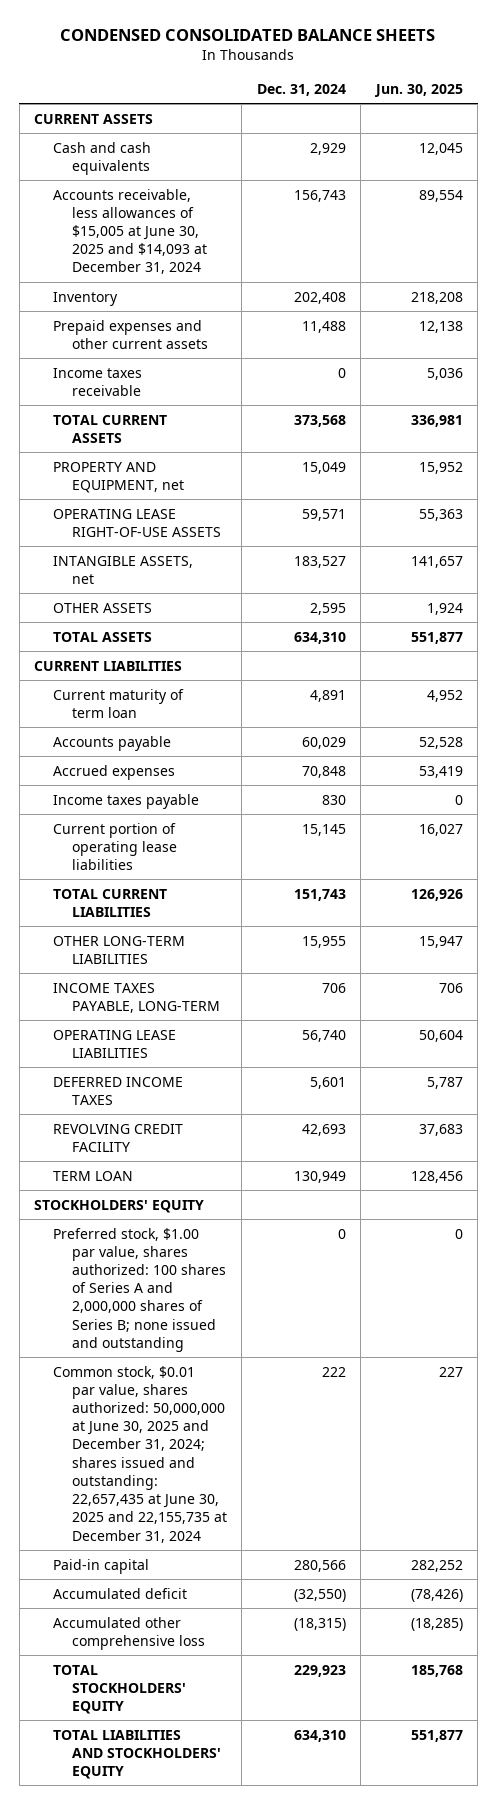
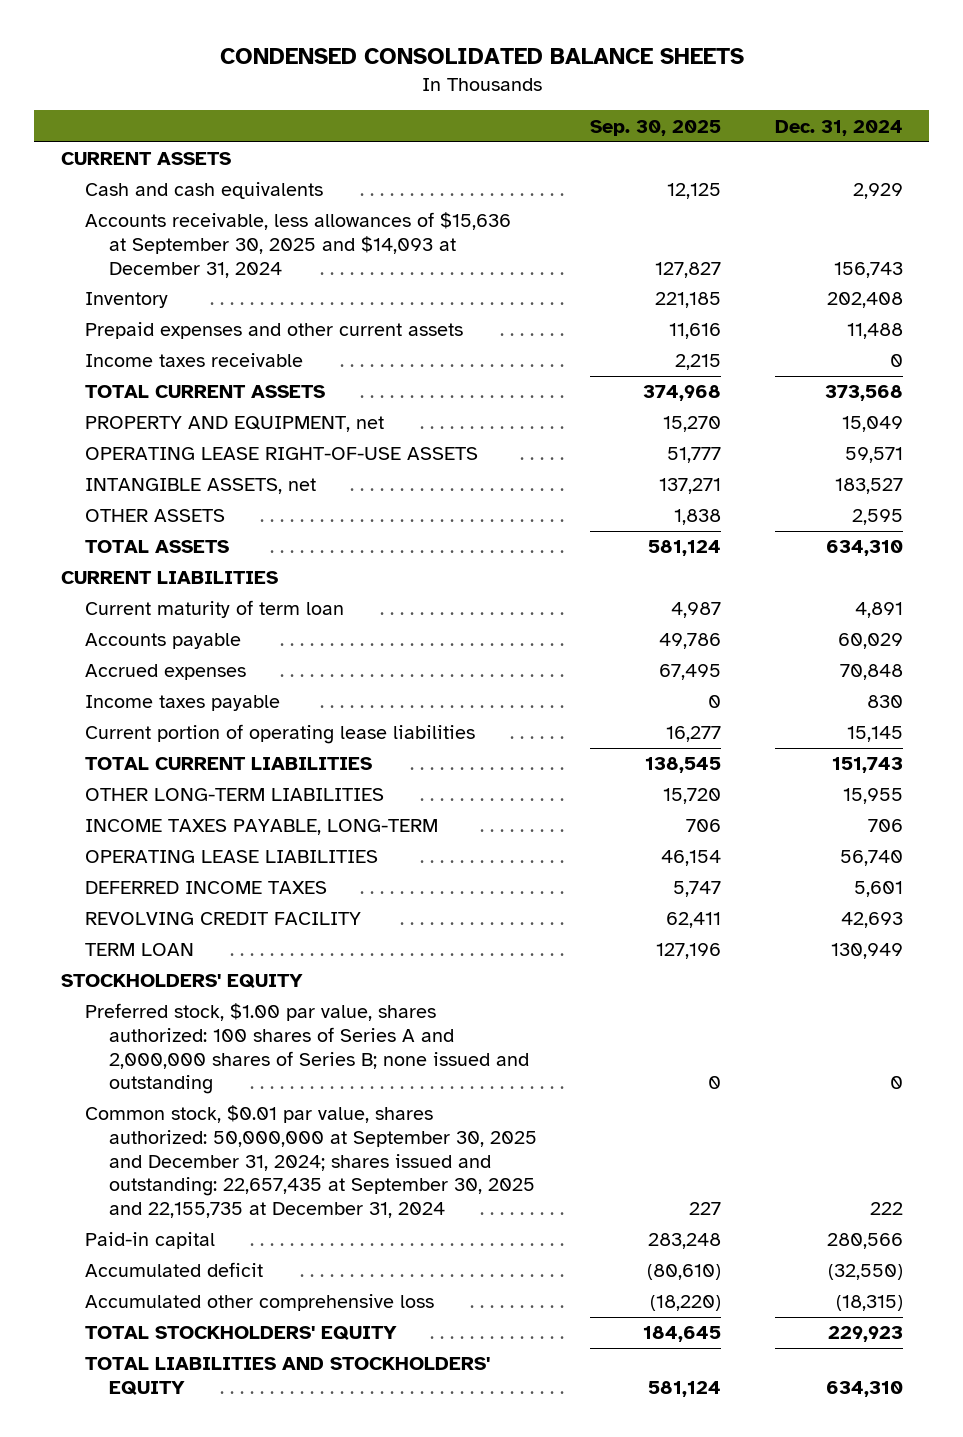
- | Dec. 31, 2024 | Jun. 30, 2025
+ | Sep. 30, 2025 | Dec. 31, 2024
- Accounts receivable, less allowances of $15,005 at June 30, 2025 and $14,093 at December 31, 2024 | 156,743 | 89,554
+ Accounts receivable, less allowances of $15,636 at September 30, 2025 and $14,093 at December 31, 2024 | 127,827 | 156,743
- Common stock, $0.01 par value, shares authorized: 50,000,000 at June 30, 2025 and December 31, 2024; shares issued and outstanding: 22,657,435 at June 30, 2025 and 22,155,735 at December 31, 2024 | 222 | 227
+ Common stock, $0.01 par value, shares authorized: 50,000,000 at September 30, 2025 and December 31, 2024; shares issued and outstanding: 22,657,435 at September 30, 2025 and 22,155,735 at December 31, 2024 | 227 | 222

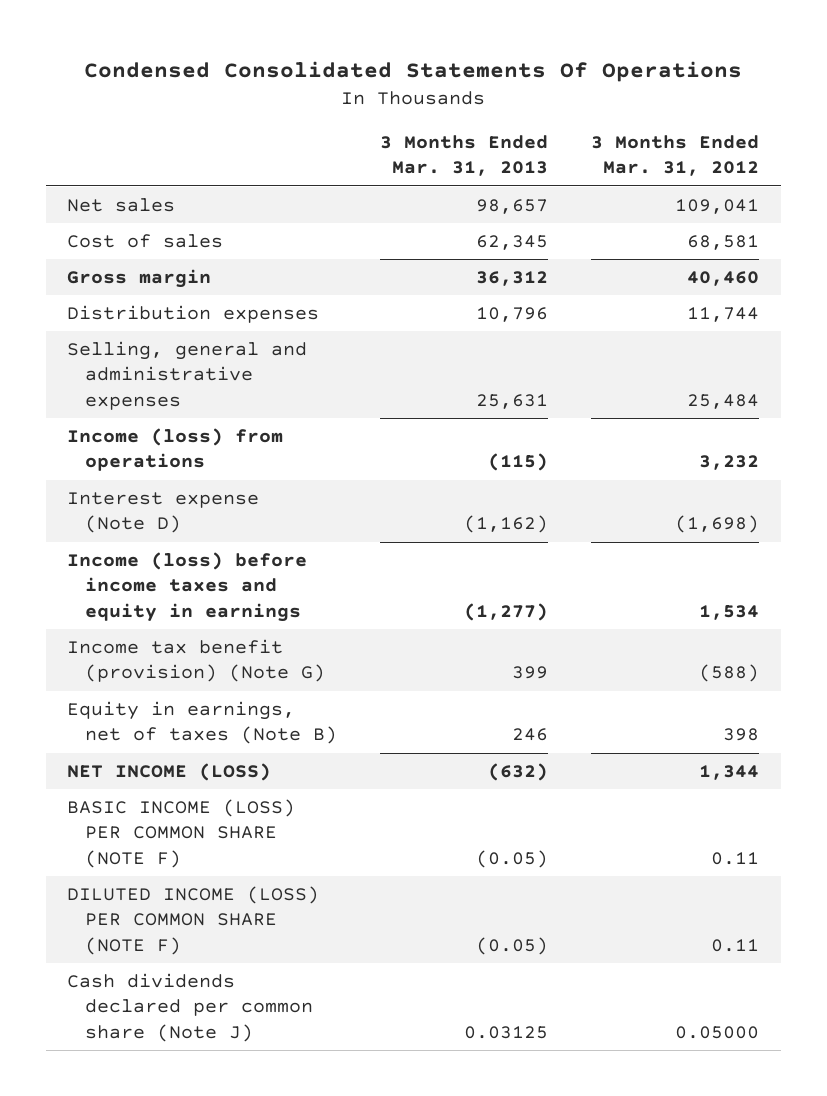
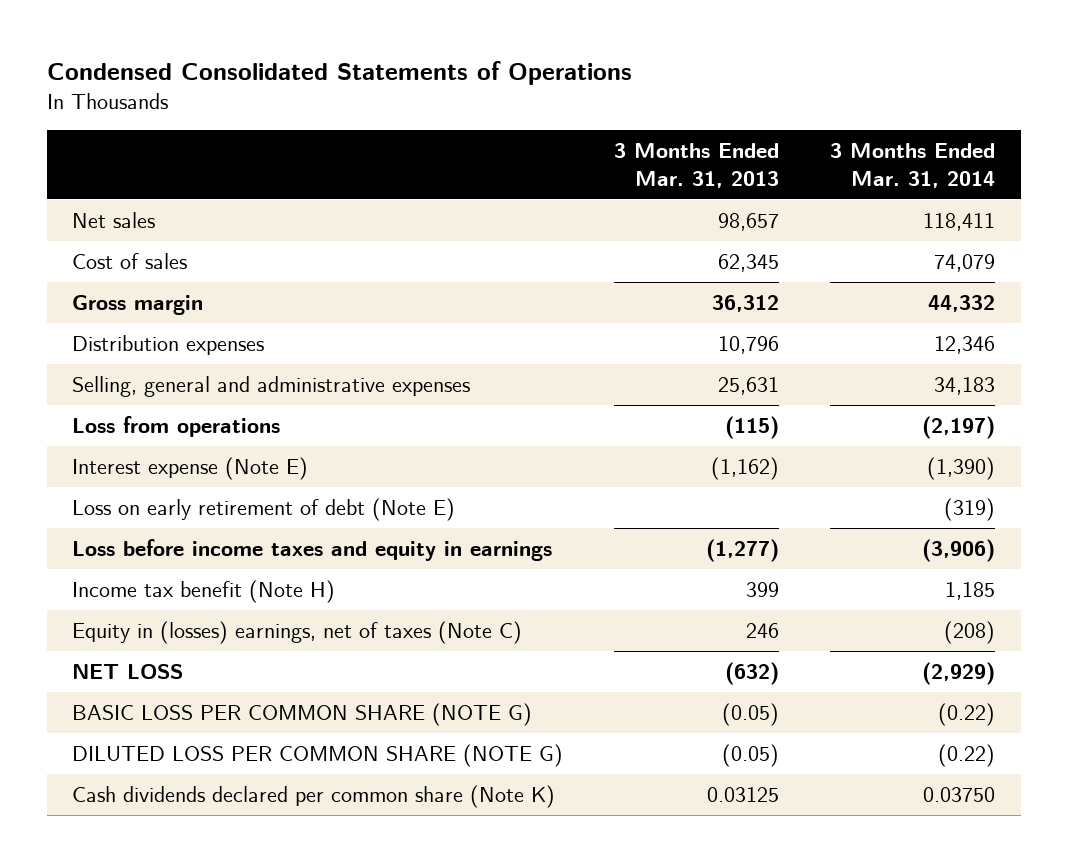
- Condensed Consolidated Statements Of Operations
+ Condensed Consolidated Statements of Operations
- | 3 Months Ended Mar. 31, 2013 | 3 Months Ended Mar. 31, 2012
+ | 3 Months Ended Mar. 31, 2013 | 3 Months Ended Mar. 31, 2014
- Income (loss) from operations | (115) | 3,232
- Interest expense (Note D) | (1,162) | (1,698)
- Income (loss) before income taxes and equity in earnings | (1,277) | 1,534
- Income tax benefit (provision) (Note G) | 399 | (588)
- Equity in earnings, net of taxes (Note B) | 246 | 398
- NET INCOME (LOSS) | (632) | 1,344
- BASIC INCOME (LOSS) PER COMMON SHARE (NOTE F) | (0.05) | 0.11
- DILUTED INCOME (LOSS) PER COMMON SHARE (NOTE F) | (0.05) | 0.11
- Cash dividends declared per common share (Note J) | 0.03125 | 0.05000
+ Loss from operations | (115) | (2,197)
+ Interest expense (Note E) | (1,162) | (1,390)
+ Loss on early retirement of debt (Note E) | | (319)
+ Loss before income taxes and equity in earnings | (1,277) | (3,906)
+ Income tax benefit (Note H) | 399 | 1,185
+ Equity in (losses) earnings, net of taxes (Note C) | 246 | (208)
+ NET LOSS | (632) | (2,929)
+ BASIC LOSS PER COMMON SHARE (NOTE G) | (0.05) | (0.22)
+ DILUTED LOSS PER COMMON SHARE (NOTE G) | (0.05) | (0.22)
+ Cash dividends declared per common share (Note K) | 0.03125 | 0.03750

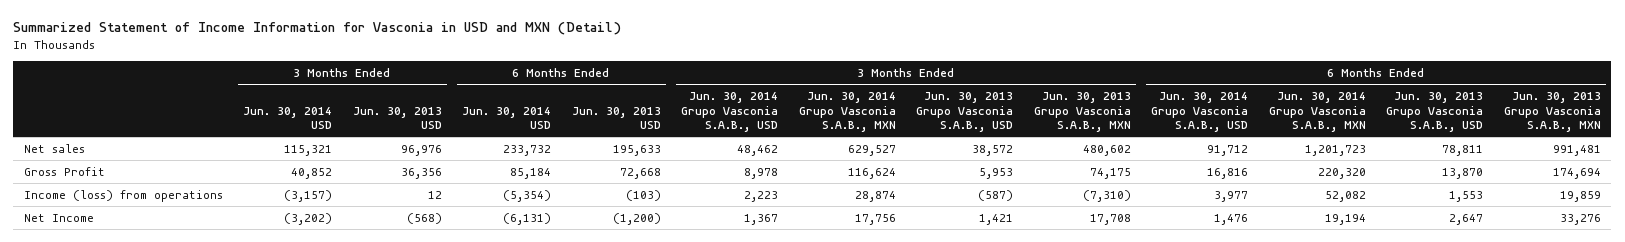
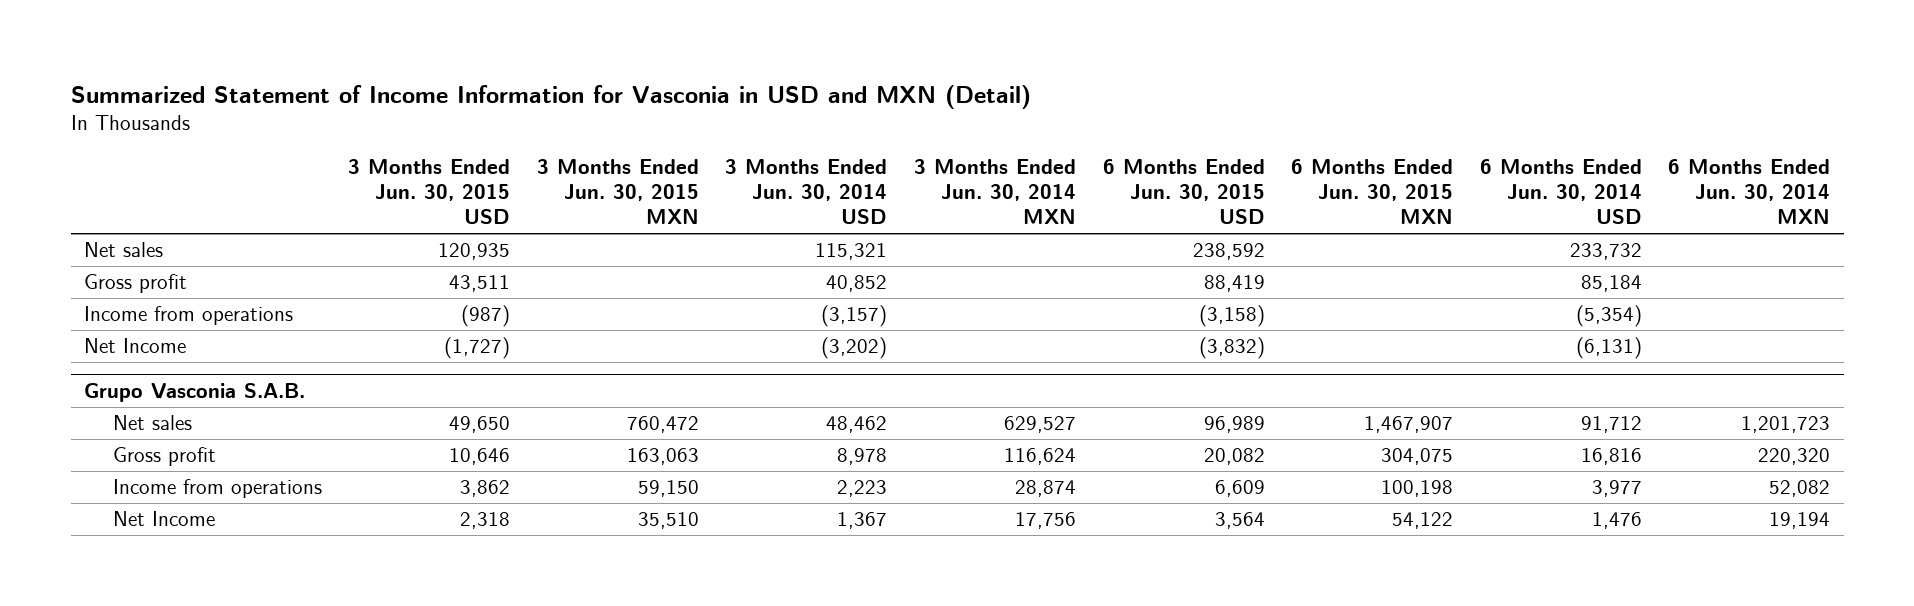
- | 3 Months Ended Jun. 30, 2014 USD | 3 Months Ended Jun. 30, 2013 USD | 6 Months Ended Jun. 30, 2014 USD | 6 Months Ended Jun. 30, 2013 USD | 3 Months Ended Jun. 30, 2014 Grupo Vasconia S.A.B., USD | 3 Months Ended Jun. 30, 2014 Grupo Vasconia S.A.B., MXN | 3 Months Ended Jun. 30, 2013 Grupo Vasconia S.A.B., USD | 3 Months Ended Jun. 30, 2013 Grupo Vasconia S.A.B., MXN | 6 Months Ended Jun. 30, 2014 Grupo Vasconia S.A.B., USD | 6 Months Ended Jun. 30, 2014 Grupo Vasconia S.A.B., MXN | 6 Months Ended Jun. 30, 2013 Grupo Vasconia S.A.B., USD | 6 Months Ended Jun. 30, 2013 Grupo Vasconia S.A.B., MXN
+ | 3 Months Ended Jun. 30, 2015 USD | 3 Months Ended Jun. 30, 2015 MXN | 3 Months Ended Jun. 30, 2014 USD | 3 Months Ended Jun. 30, 2014 MXN | 6 Months Ended Jun. 30, 2015 USD | 6 Months Ended Jun. 30, 2015 MXN | 6 Months Ended Jun. 30, 2014 USD | 6 Months Ended Jun. 30, 2014 MXN
- Gross Profit | 40,852 | 36,356 | 85,184 | 72,668 | 8,978 | 116,624 | 5,953 | 74,175 | 16,816 | 220,320 | 13,870 | 174,694
- Income (loss) from operations | (3,157) | 12 | (5,354) | (103) | 2,223 | 28,874 | (587) | (7,310) | 3,977 | 52,082 | 1,553 | 19,859
+ Gross profit | 43,511 | | 40,852 | | 88,419 | | 85,184 |
+ Income from operations | (987) | | (3,157) | | (3,158) | | (5,354) |
+ Grupo Vasconia S.A.B.
+ Net sales | 49,650 | 760,472 | 48,462 | 629,527 | 96,989 | 1,467,907 | 91,712 | 1,201,723
+ Gross profit | 10,646 | 163,063 | 8,978 | 116,624 | 20,082 | 304,075 | 16,816 | 220,320
+ Income from operations | 3,862 | 59,150 | 2,223 | 28,874 | 6,609 | 100,198 | 3,977 | 52,082
+ Net Income | 2,318 | 35,510 | 1,367 | 17,756 | 3,564 | 54,122 | 1,476 | 19,194

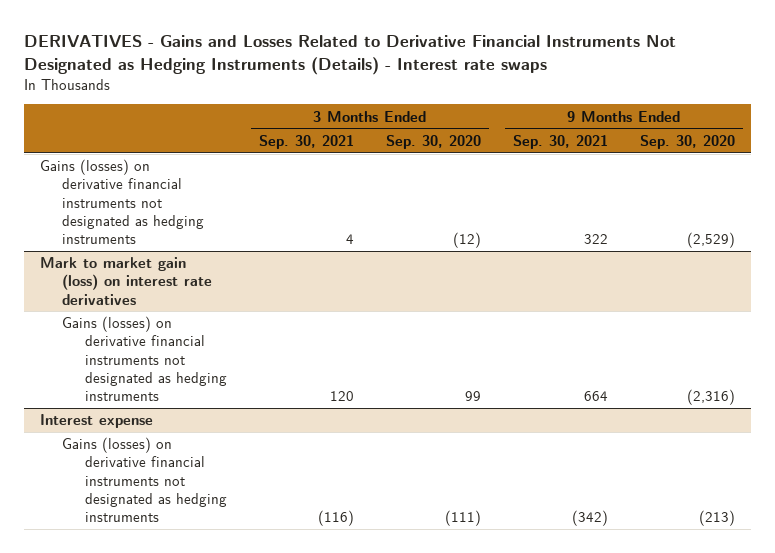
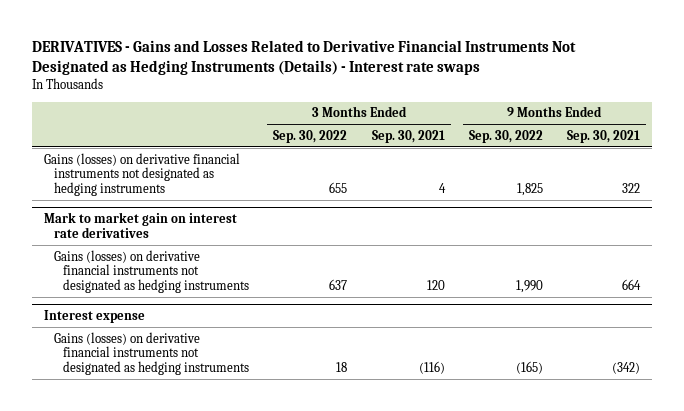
- | 3 Months Ended Sep. 30, 2021 | 3 Months Ended Sep. 30, 2020 | 9 Months Ended Sep. 30, 2021 | 9 Months Ended Sep. 30, 2020
+ | 3 Months Ended Sep. 30, 2022 | 3 Months Ended Sep. 30, 2021 | 9 Months Ended Sep. 30, 2022 | 9 Months Ended Sep. 30, 2021
- Mark to market gain (loss) on interest rate derivatives
+ Mark to market gain on interest rate derivatives

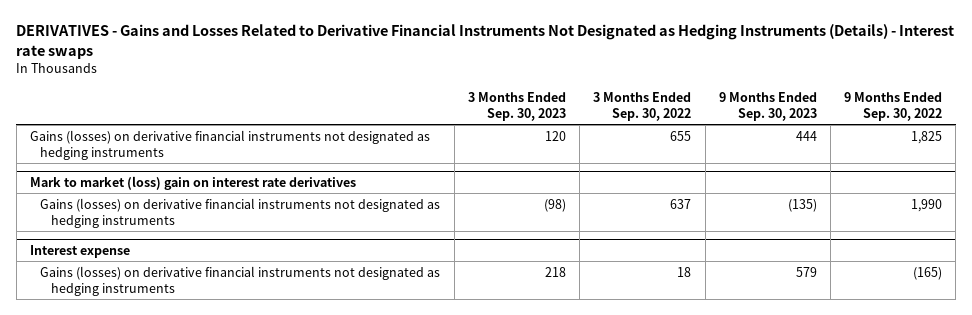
- | 3 Months Ended Sep. 30, 2022 | 3 Months Ended Sep. 30, 2021 | 9 Months Ended Sep. 30, 2022 | 9 Months Ended Sep. 30, 2021
+ | 3 Months Ended Sep. 30, 2023 | 3 Months Ended Sep. 30, 2022 | 9 Months Ended Sep. 30, 2023 | 9 Months Ended Sep. 30, 2022
- Mark to market gain on interest rate derivatives
+ Mark to market (loss) gain on interest rate derivatives

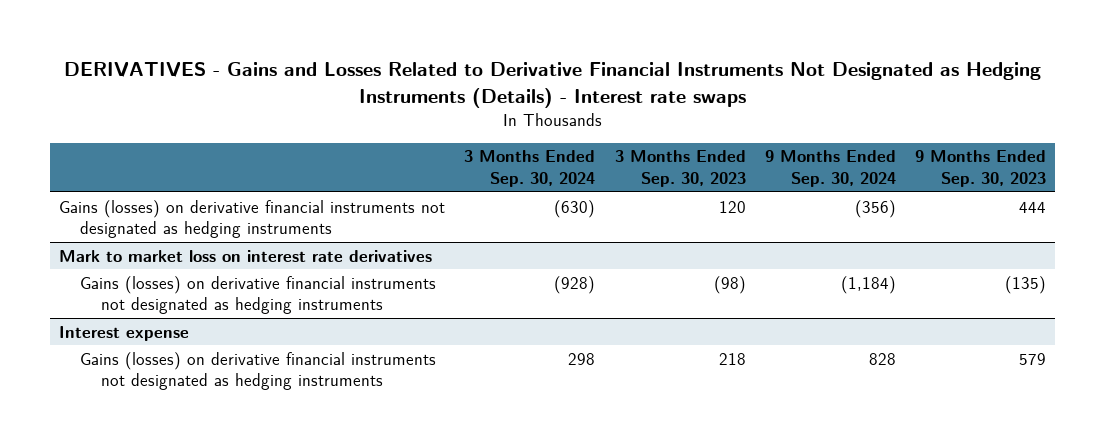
- | 3 Months Ended Sep. 30, 2023 | 3 Months Ended Sep. 30, 2022 | 9 Months Ended Sep. 30, 2023 | 9 Months Ended Sep. 30, 2022
+ | 3 Months Ended Sep. 30, 2024 | 3 Months Ended Sep. 30, 2023 | 9 Months Ended Sep. 30, 2024 | 9 Months Ended Sep. 30, 2023
- Mark to market (loss) gain on interest rate derivatives
+ Mark to market loss on interest rate derivatives

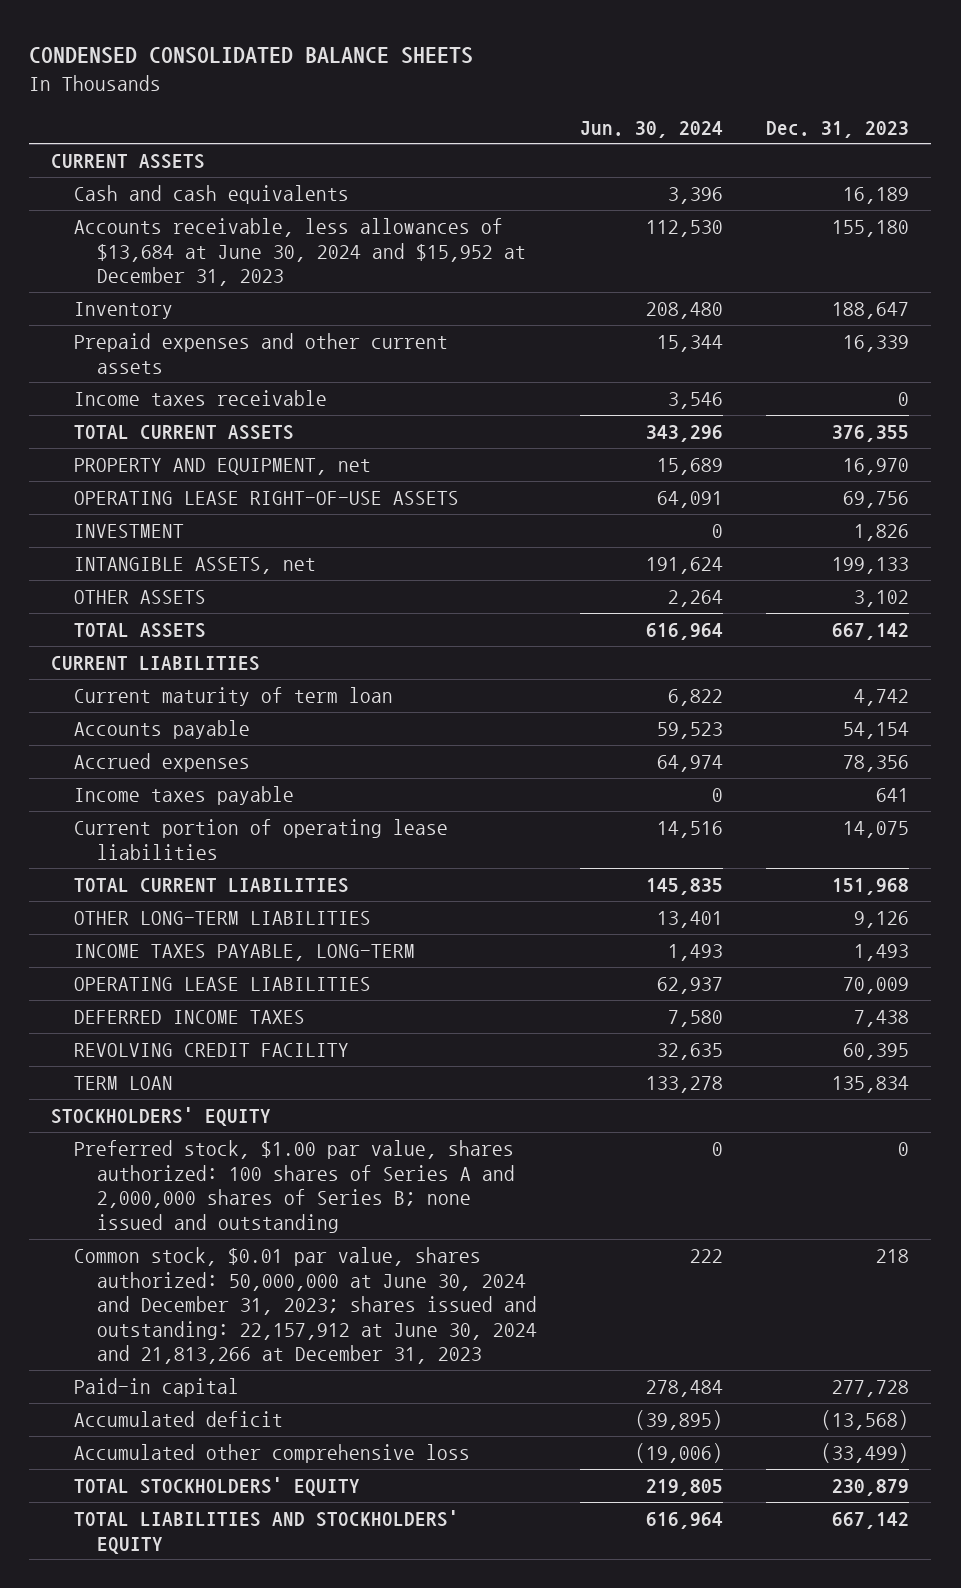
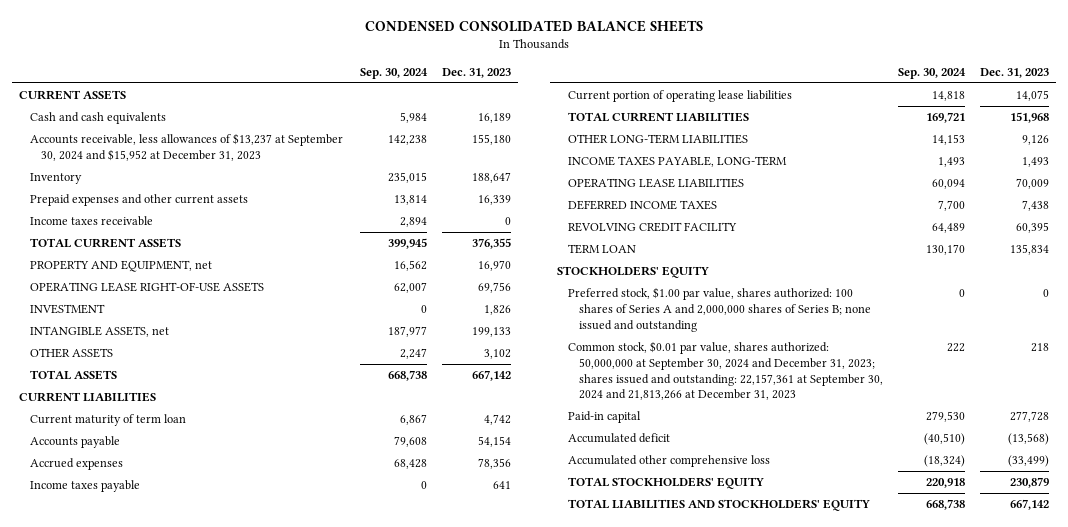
- | Jun. 30, 2024 | Dec. 31, 2023
+ | Sep. 30, 2024 | Dec. 31, 2023
- Accounts receivable, less allowances of $13,684 at June 30, 2024 and $15,952 at December 31, 2023 | 112,530 | 155,180
+ Accounts receivable, less allowances of $13,237 at September 30, 2024 and $15,952 at December 31, 2023 | 142,238 | 155,180
- Common stock, $0.01 par value, shares authorized: 50,000,000 at June 30, 2024 and December 31, 2023; shares issued and outstanding: 22,157,912 at June 30, 2024 and 21,813,266 at December 31, 2023 | 222 | 218
+ Common stock, $0.01 par value, shares authorized: 50,000,000 at September 30, 2024 and December 31, 2023; shares issued and outstanding: 22,157,361 at September 30, 2024 and 21,813,266 at December 31, 2023 | 222 | 218

